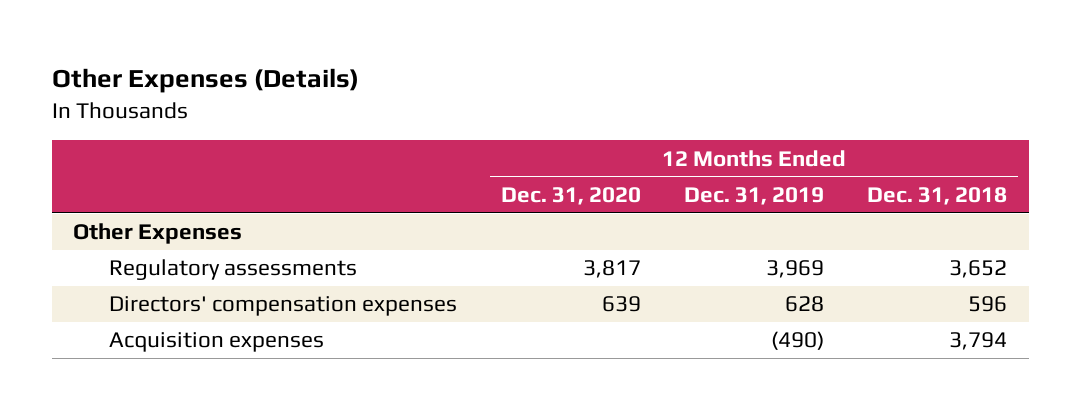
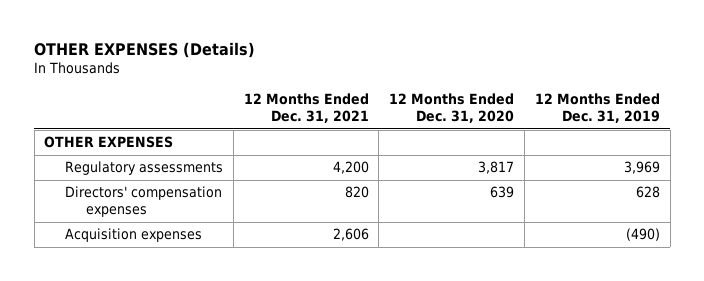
- Other Expenses (Details)
+ OTHER EXPENSES (Details)
- | 12 Months Ended Dec. 31, 2020 | 12 Months Ended Dec. 31, 2019 | 12 Months Ended Dec. 31, 2018
+ | 12 Months Ended Dec. 31, 2021 | 12 Months Ended Dec. 31, 2020 | 12 Months Ended Dec. 31, 2019
- Other Expenses
+ OTHER EXPENSES

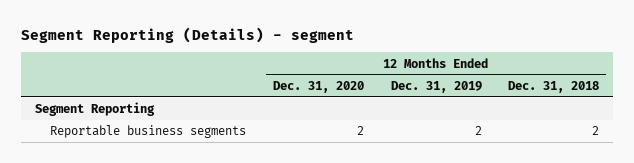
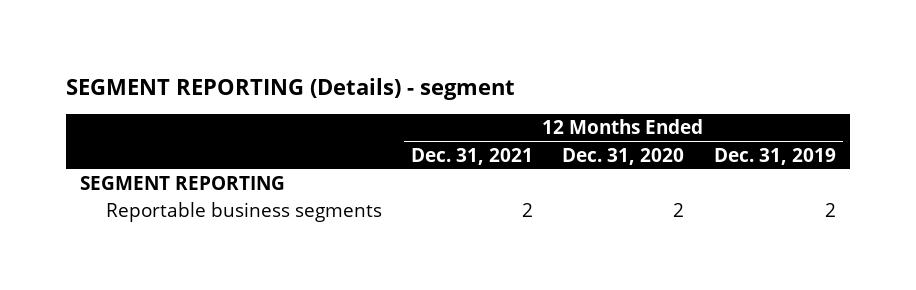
- Segment Reporting (Details) - segment
+ SEGMENT REPORTING (Details) - segment
- | 12 Months Ended Dec. 31, 2020 | 12 Months Ended Dec. 31, 2019 | 12 Months Ended Dec. 31, 2018
+ | 12 Months Ended Dec. 31, 2021 | 12 Months Ended Dec. 31, 2020 | 12 Months Ended Dec. 31, 2019
- Segment Reporting
+ SEGMENT REPORTING

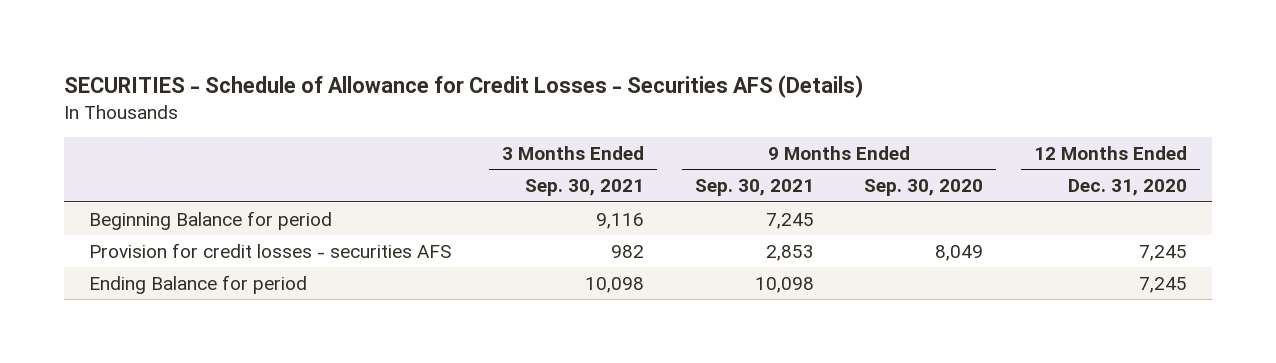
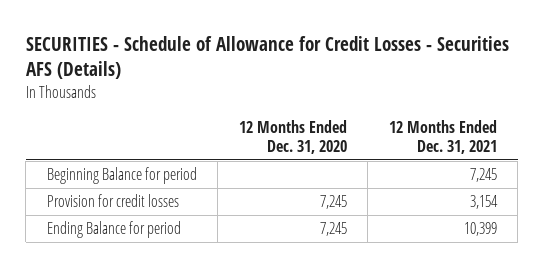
- | 3 Months Ended Sep. 30, 2021 | 9 Months Ended Sep. 30, 2021 | 9 Months Ended Sep. 30, 2020 | 12 Months Ended Dec. 31, 2020
+ | 12 Months Ended Dec. 31, 2020 | 12 Months Ended Dec. 31, 2021
- Provision for credit losses - securities AFS | 982 | 2,853 | 8,049 | 7,245
+ Provision for credit losses | 7,245 | 3,154

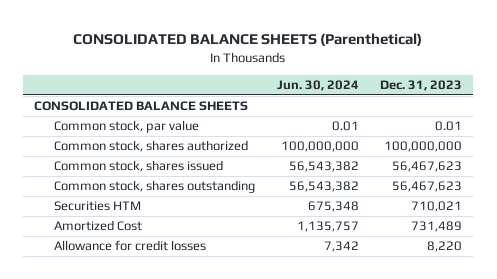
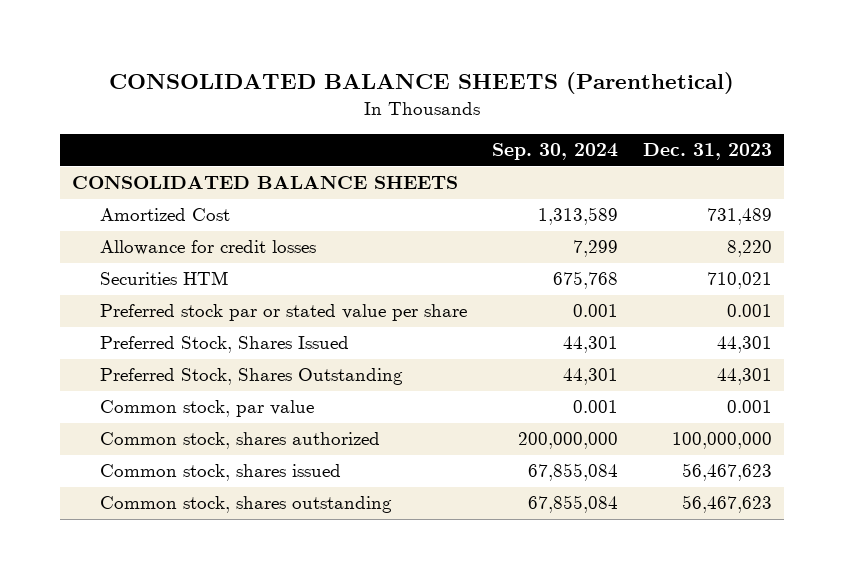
- | Jun. 30, 2024 | Dec. 31, 2023
+ | Sep. 30, 2024 | Dec. 31, 2023
- Common stock, par value | 0.01 | 0.01
moved up: Amortized Cost | 1,313,589 | 731,489
moved up: Allowance for credit losses | 7,299 | 8,220
moved up: Securities HTM | 675,768 | 710,021
+ Preferred stock par or stated value per share | 0.001 | 0.001
+ Preferred Stock, Shares Issued | 44,301 | 44,301
+ Preferred Stock, Shares Outstanding | 44,301 | 44,301
+ Common stock, par value | 0.001 | 0.001

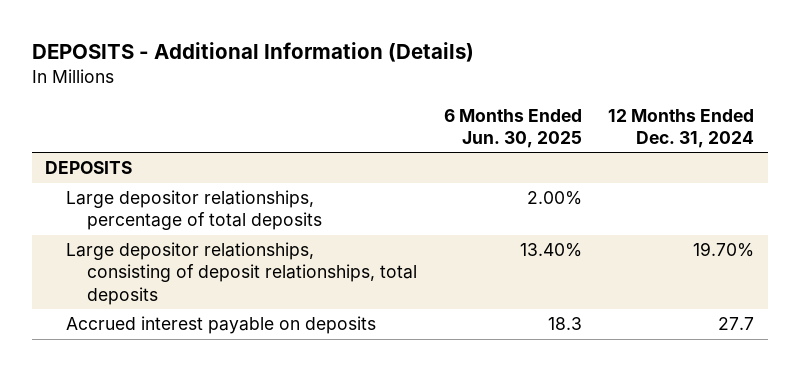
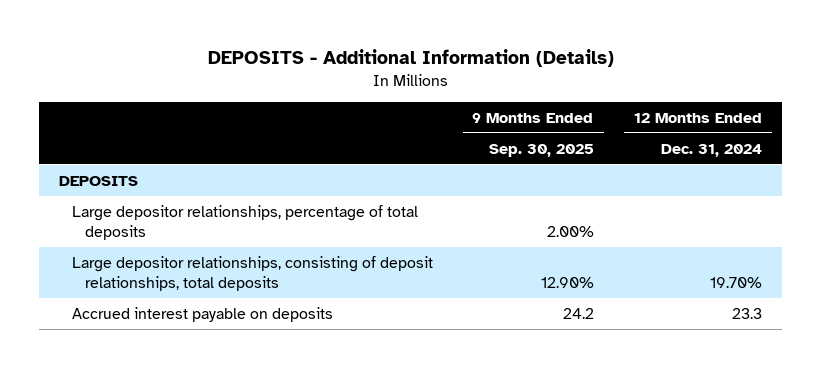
- | 6 Months Ended Jun. 30, 2025 | 12 Months Ended Dec. 31, 2024
+ | 9 Months Ended Sep. 30, 2025 | 12 Months Ended Dec. 31, 2024
- Accrued interest payable on deposits | 18.3 | 27.7
+ Accrued interest payable on deposits | 24.2 | 23.3

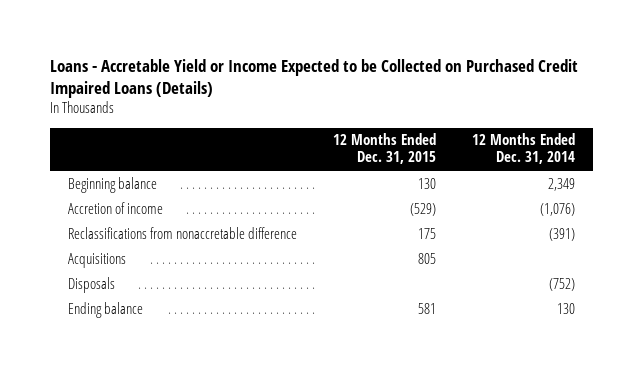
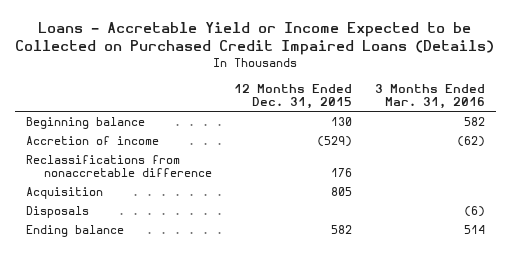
- | 12 Months Ended Dec. 31, 2015 | 12 Months Ended Dec. 31, 2014
+ | 12 Months Ended Dec. 31, 2015 | 3 Months Ended Mar. 31, 2016
- Reclassifications from nonaccretable difference | 175 | (391)
- Acquisitions | 805 |
+ Reclassifications from nonaccretable difference | 176 |
+ Acquisition | 805 |
- Ending balance | 581 | 130
+ Ending balance | 582 | 514

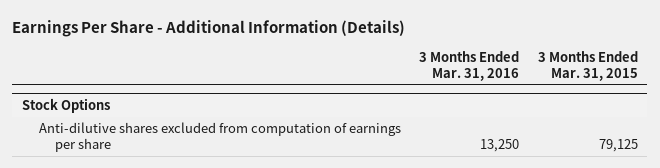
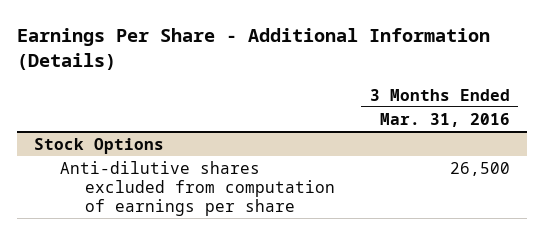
- | 3 Months Ended Mar. 31, 2016 | 3 Months Ended Mar. 31, 2015
+ | 3 Months Ended Mar. 31, 2016
@ Stock Options
- Anti-dilutive shares excluded from computation of earnings per share | 13,250 | 79,125
+ Anti-dilutive shares excluded from computation of earnings per share | 26,500

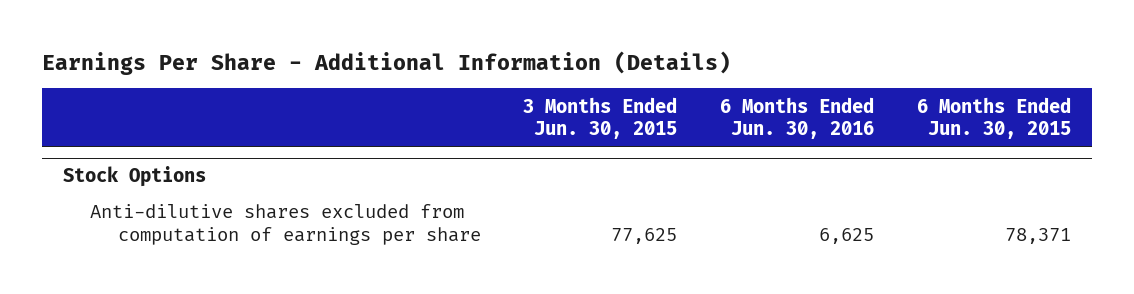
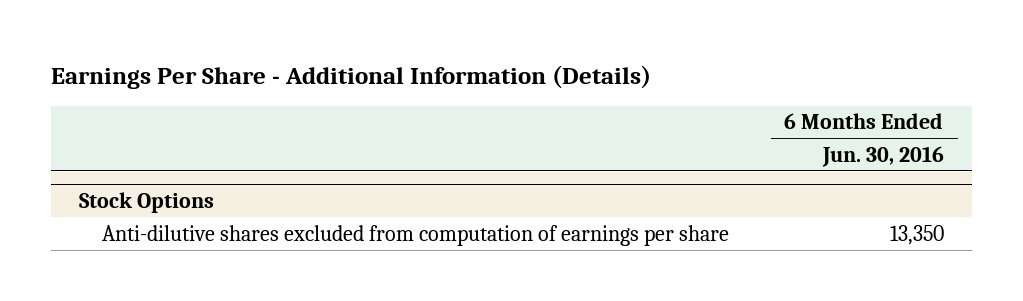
- | 3 Months Ended Jun. 30, 2015 | 6 Months Ended Jun. 30, 2016 | 6 Months Ended Jun. 30, 2015
+ | 6 Months Ended Jun. 30, 2016
@ Stock Options
- Anti-dilutive shares excluded from computation of earnings per share | 77,625 | 6,625 | 78,371
+ Anti-dilutive shares excluded from computation of earnings per share | 13,350

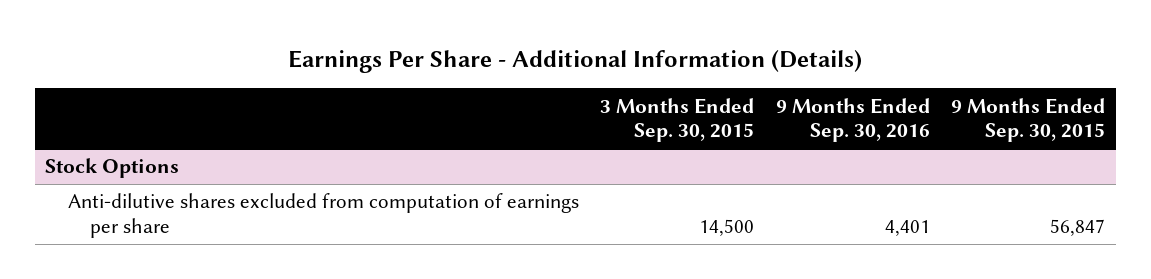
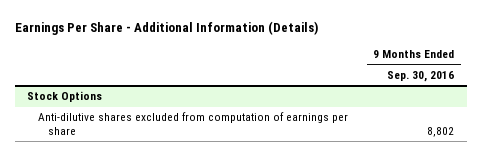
- | 3 Months Ended Sep. 30, 2015 | 9 Months Ended Sep. 30, 2016 | 9 Months Ended Sep. 30, 2015
+ | 9 Months Ended Sep. 30, 2016
@ Stock Options
- Anti-dilutive shares excluded from computation of earnings per share | 14,500 | 4,401 | 56,847
+ Anti-dilutive shares excluded from computation of earnings per share | 8,802

